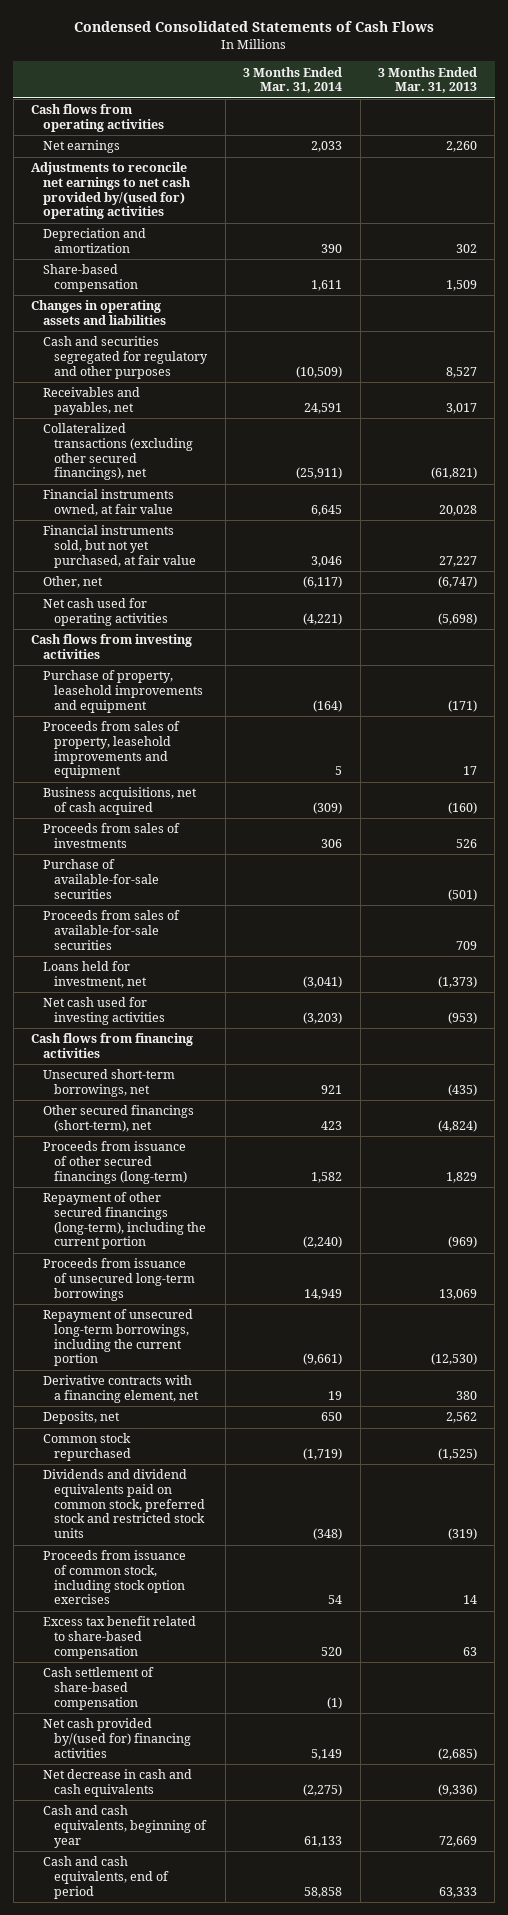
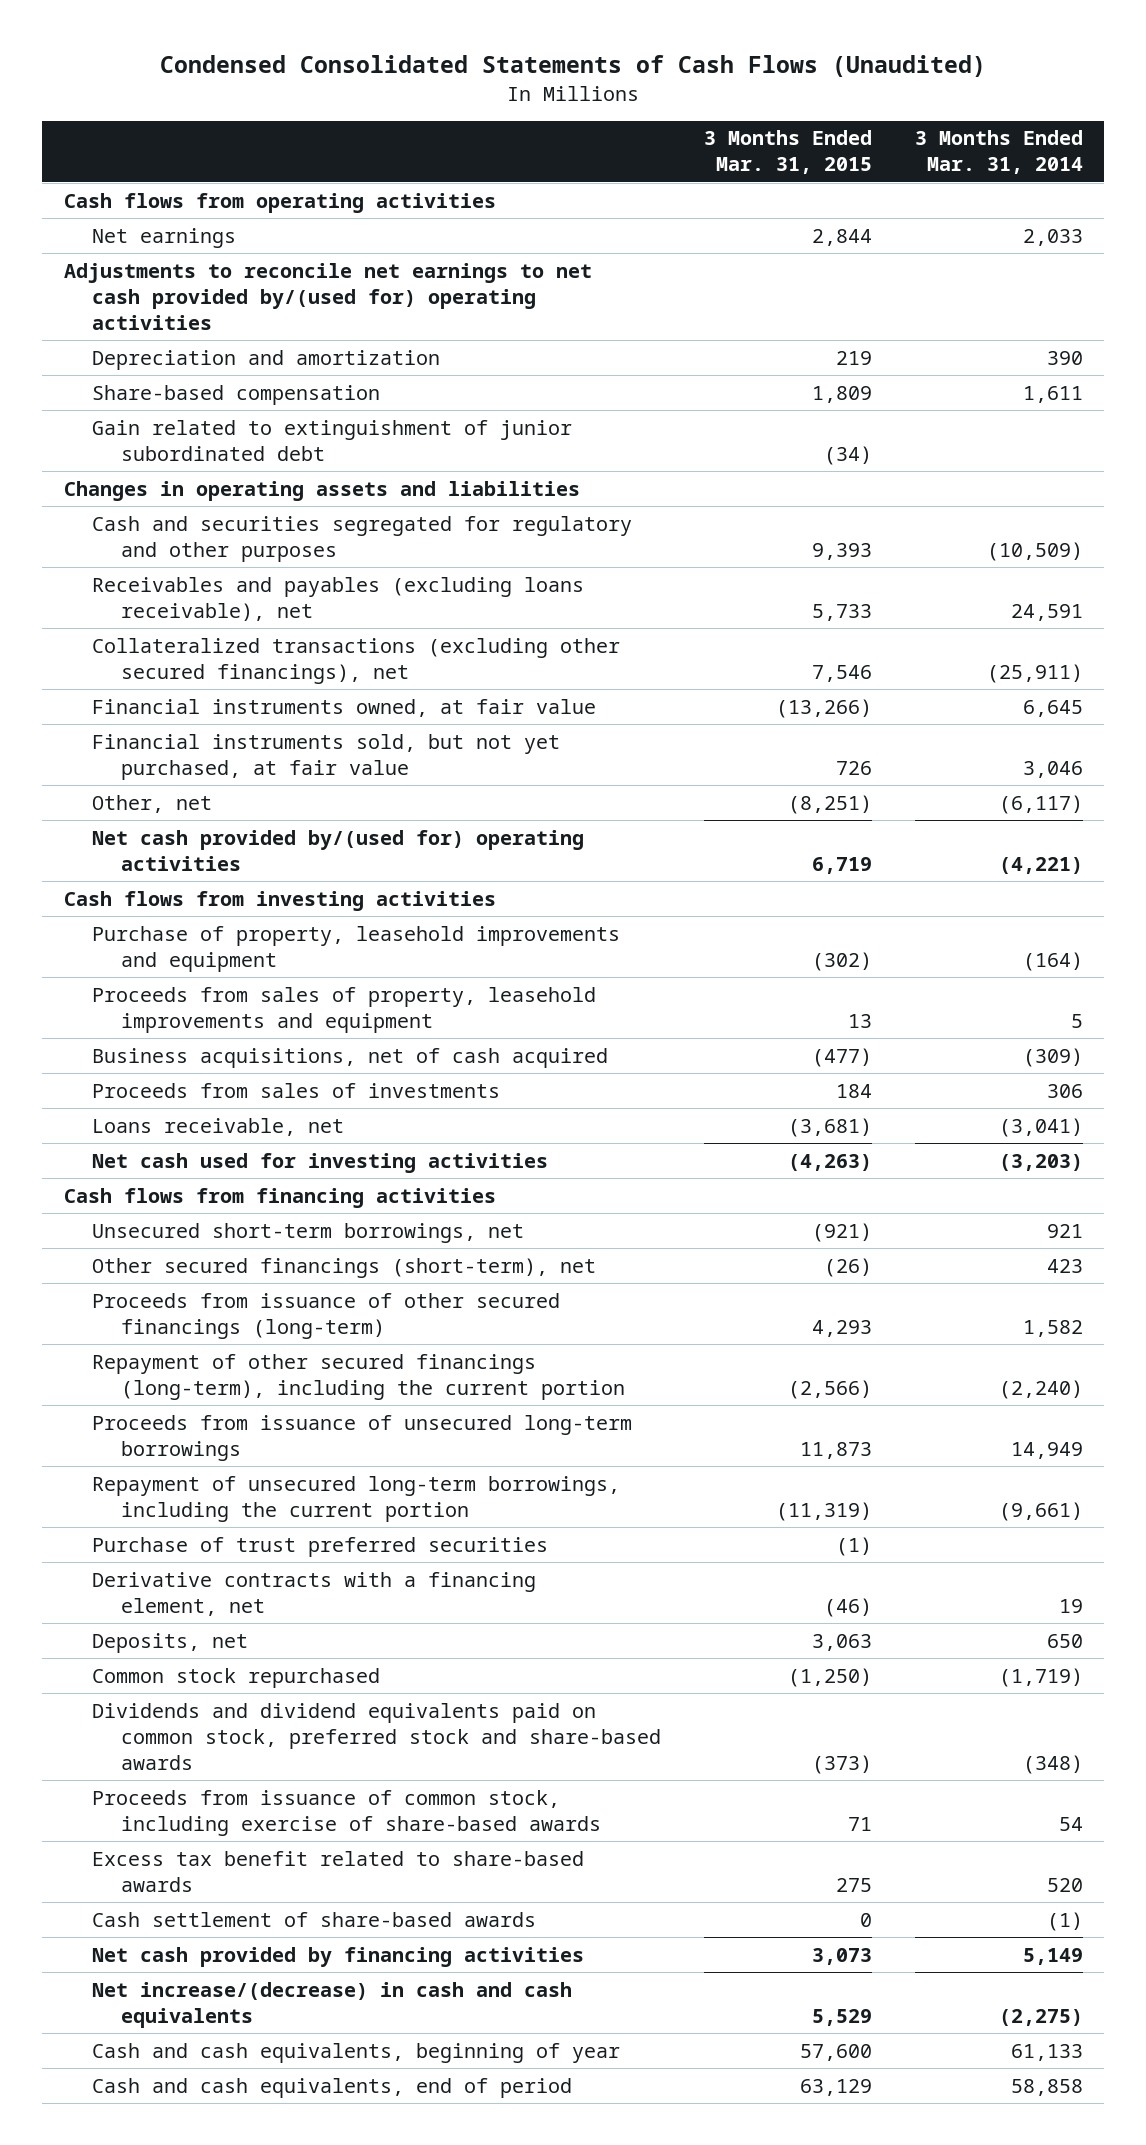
- Condensed Consolidated Statements of Cash Flows
+ Condensed Consolidated Statements of Cash Flows (Unaudited)
- | 3 Months Ended Mar. 31, 2014 | 3 Months Ended Mar. 31, 2013
+ | 3 Months Ended Mar. 31, 2015 | 3 Months Ended Mar. 31, 2014
+ Gain related to extinguishment of junior subordinated debt | (34) |
- Receivables and payables, net | 24,591 | 3,017
+ Receivables and payables (excluding loans receivable), net | 5,733 | 24,591
- Net cash used for operating activities | (4,221) | (5,698)
+ Net cash provided by/(used for) operating activities | 6,719 | (4,221)
- Purchase of available-for-sale securities | | (501)
- Proceeds from sales of available-for-sale securities | | 709
- Loans held for investment, net | (3,041) | (1,373)
+ Loans receivable, net | (3,681) | (3,041)
+ Purchase of trust preferred securities | (1) |
- Dividends and dividend equivalents paid on common stock, preferred stock and restricted stock units | (348) | (319)
- Proceeds from issuance of common stock, including stock option exercises | 54 | 14
- Excess tax benefit related to share-based compensation | 520 | 63
- Cash settlement of share-based compensation | (1) |
- Net cash provided by/(used for) financing activities | 5,149 | (2,685)
- Net decrease in cash and cash equivalents | (2,275) | (9,336)
+ Dividends and dividend equivalents paid on common stock, preferred stock and share-based awards | (373) | (348)
+ Proceeds from issuance of common stock, including exercise of share-based awards | 71 | 54
+ Excess tax benefit related to share-based awards | 275 | 520
+ Cash settlement of share-based awards | 0 | (1)
+ Net cash provided by financing activities | 3,073 | 5,149
+ Net increase/(decrease) in cash and cash equivalents | 5,529 | (2,275)

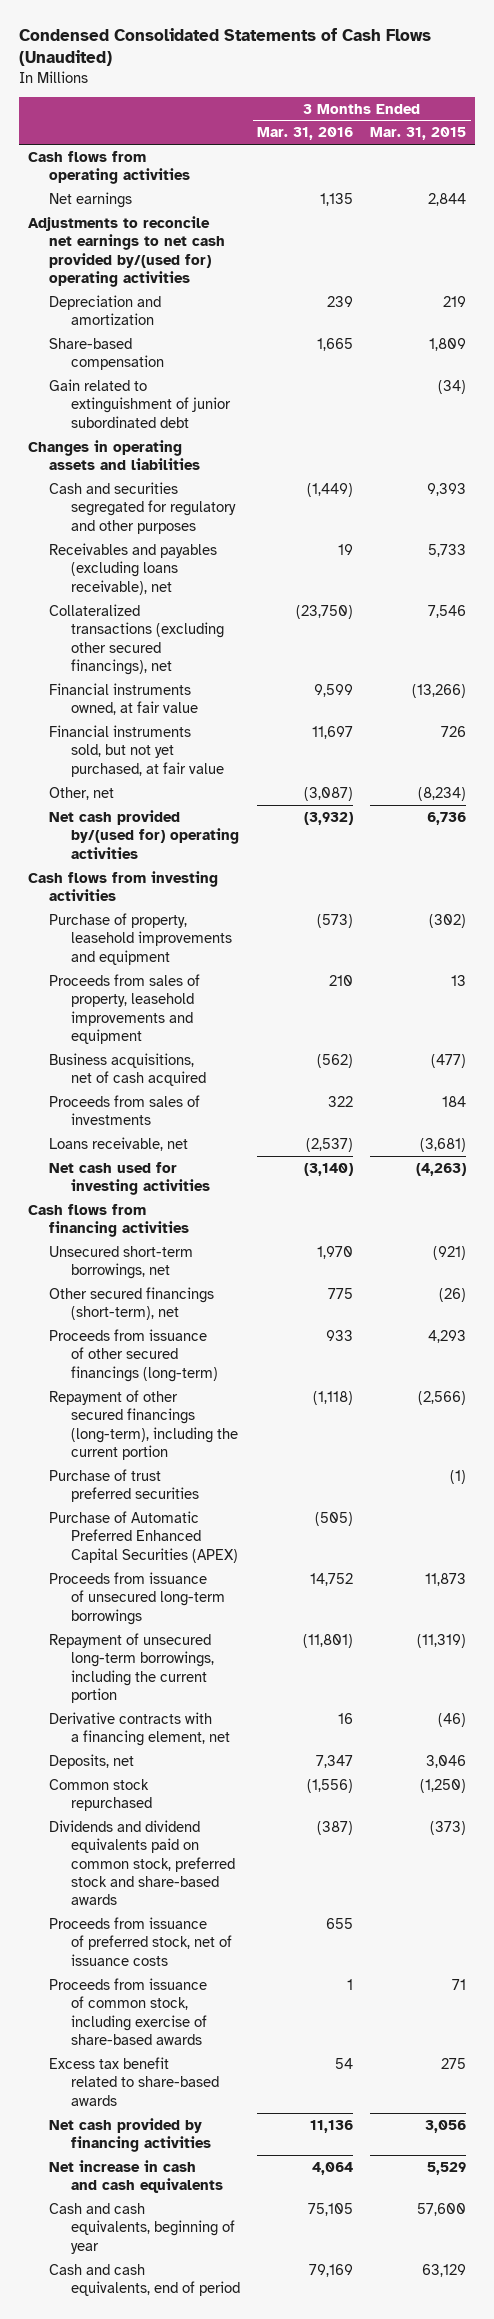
- | 3 Months Ended Mar. 31, 2015 | 3 Months Ended Mar. 31, 2014
+ | 3 Months Ended Mar. 31, 2016 | 3 Months Ended Mar. 31, 2015
- Other, net | (8,251) | (6,117)
- Net cash provided by/(used for) operating activities | 6,719 | (4,221)
+ Other, net | (3,087) | (8,234)
+ Net cash provided by/(used for) operating activities | (3,932) | 6,736
moved up: Purchase of trust preferred securities | | (1)
+ Purchase of Automatic Preferred Enhanced Capital Securities (APEX) | (505) |
- Deposits, net | 3,063 | 650
+ Deposits, net | 7,347 | 3,046
+ Proceeds from issuance of preferred stock, net of issuance costs | 655 |
- Cash settlement of share-based awards | 0 | (1)
- Net cash provided by financing activities | 3,073 | 5,149
- Net increase/(decrease) in cash and cash equivalents | 5,529 | (2,275)
+ Net cash provided by financing activities | 11,136 | 3,056
+ Net increase in cash and cash equivalents | 4,064 | 5,529

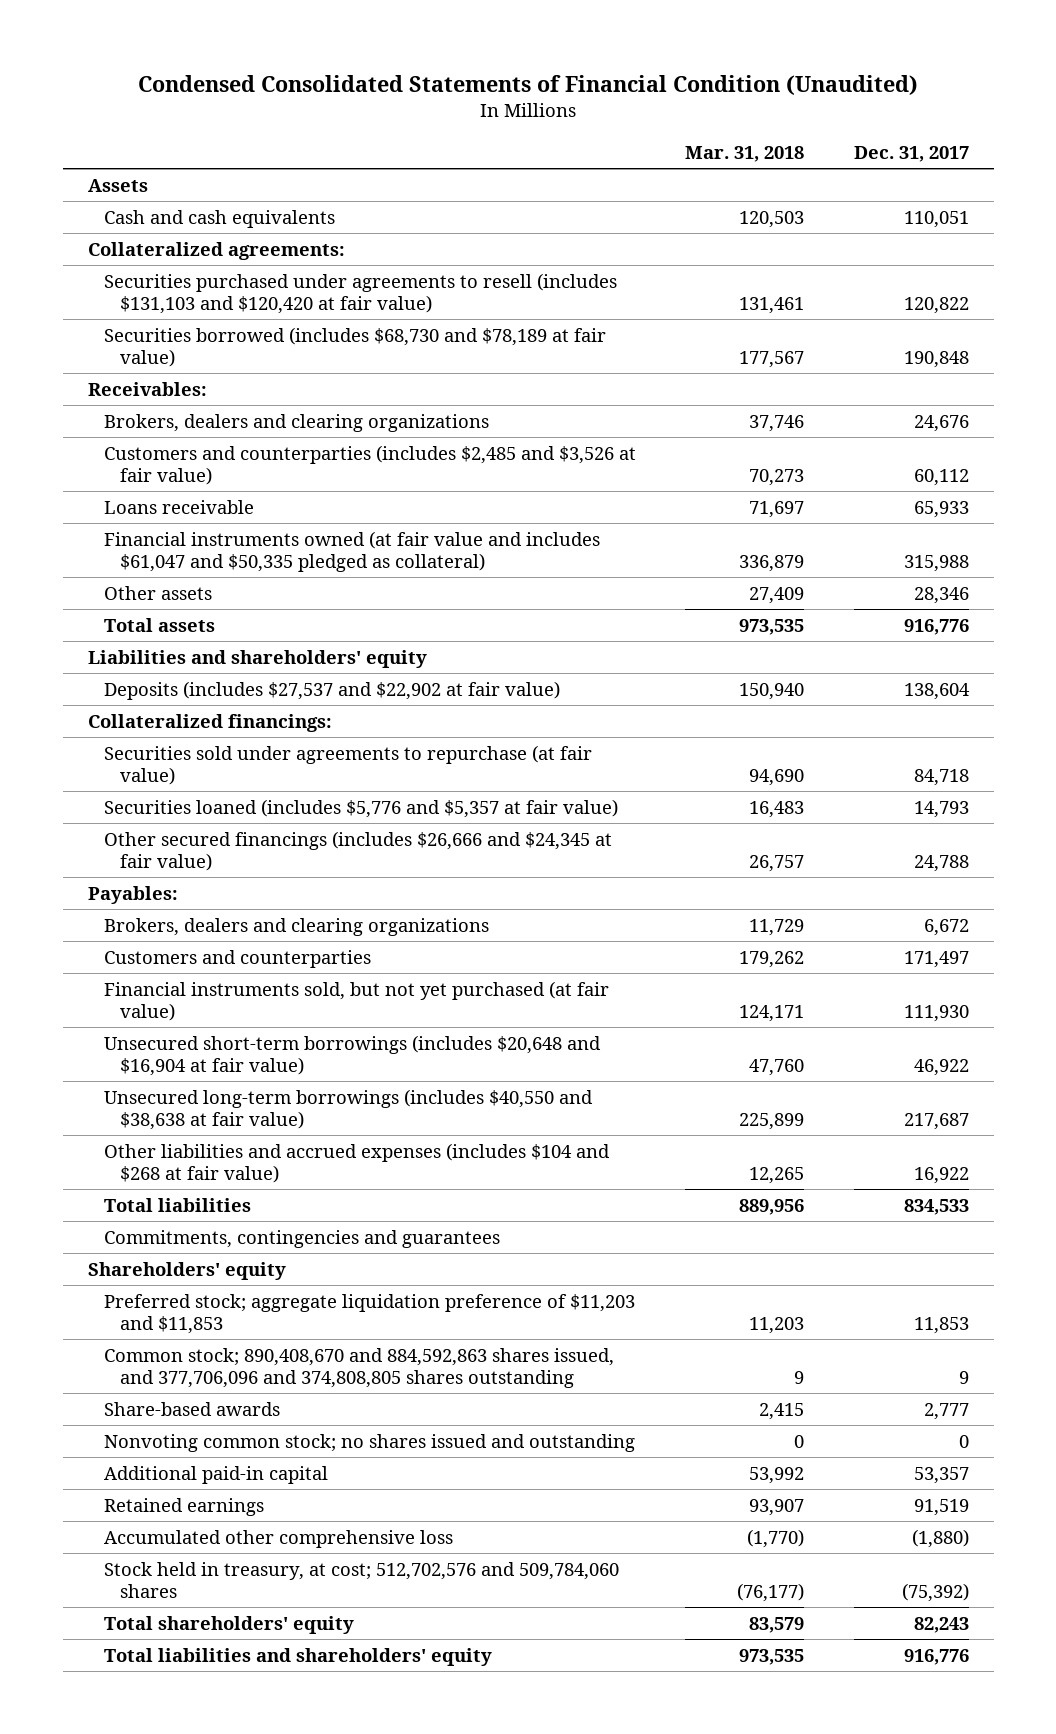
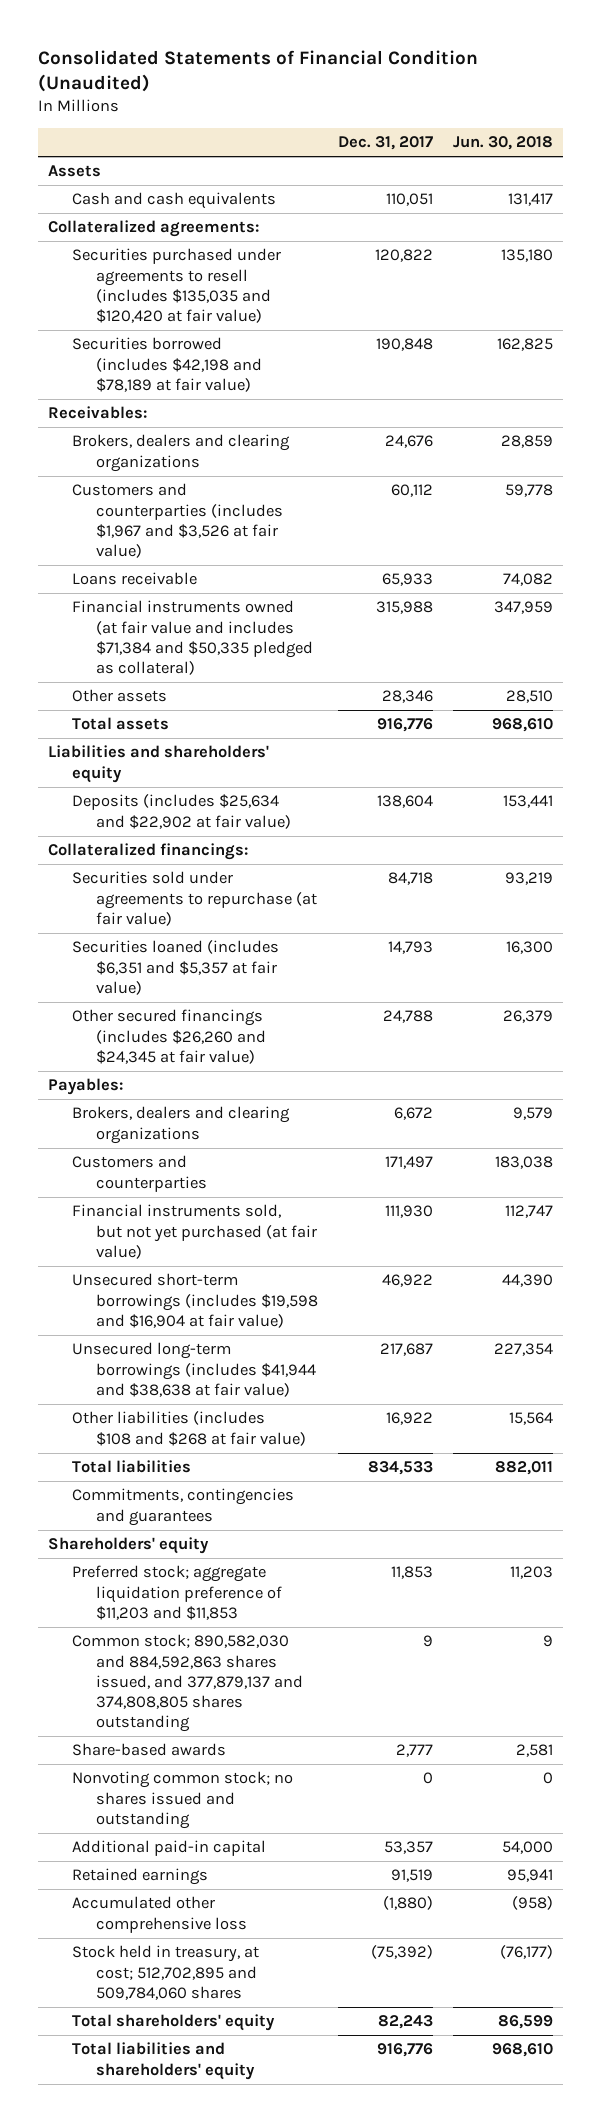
- Condensed Consolidated Statements of Financial Condition (Unaudited)
+ Consolidated Statements of Financial Condition (Unaudited)
- | Mar. 31, 2018 | Dec. 31, 2017
+ | Dec. 31, 2017 | Jun. 30, 2018
- Securities purchased under agreements to resell (includes $131,103 and $120,420 at fair value) | 131,461 | 120,822
- Securities borrowed (includes $68,730 and $78,189 at fair value) | 177,567 | 190,848
+ Securities purchased under agreements to resell (includes $135,035 and $120,420 at fair value) | 120,822 | 135,180
+ Securities borrowed (includes $42,198 and $78,189 at fair value) | 190,848 | 162,825
- Customers and counterparties (includes $2,485 and $3,526 at fair value) | 70,273 | 60,112
+ Customers and counterparties (includes $1,967 and $3,526 at fair value) | 60,112 | 59,778
- Financial instruments owned (at fair value and includes $61,047 and $50,335 pledged as collateral) | 336,879 | 315,988
+ Financial instruments owned (at fair value and includes $71,384 and $50,335 pledged as collateral) | 315,988 | 347,959
- Deposits (includes $27,537 and $22,902 at fair value) | 150,940 | 138,604
+ Deposits (includes $25,634 and $22,902 at fair value) | 138,604 | 153,441
- Securities loaned (includes $5,776 and $5,357 at fair value) | 16,483 | 14,793
- Other secured financings (includes $26,666 and $24,345 at fair value) | 26,757 | 24,788
+ Securities loaned (includes $6,351 and $5,357 at fair value) | 14,793 | 16,300
+ Other secured financings (includes $26,260 and $24,345 at fair value) | 24,788 | 26,379
- Unsecured short-term borrowings (includes $20,648 and $16,904 at fair value) | 47,760 | 46,922
- Unsecured long-term borrowings (includes $40,550 and $38,638 at fair value) | 225,899 | 217,687
- Other liabilities and accrued expenses (includes $104 and $268 at fair value) | 12,265 | 16,922
+ Unsecured short-term borrowings (includes $19,598 and $16,904 at fair value) | 46,922 | 44,390
+ Unsecured long-term borrowings (includes $41,944 and $38,638 at fair value) | 217,687 | 227,354
+ Other liabilities (includes $108 and $268 at fair value) | 16,922 | 15,564
- Common stock; 890,408,670 and 884,592,863 shares issued, and 377,706,096 and 374,808,805 shares outstanding | 9 | 9
+ Common stock; 890,582,030 and 884,592,863 shares issued, and 377,879,137 and 374,808,805 shares outstanding | 9 | 9
- Stock held in treasury, at cost; 512,702,576 and 509,784,060 shares | (76,177) | (75,392)
+ Stock held in treasury, at cost; 512,702,895 and 509,784,060 shares | (75,392) | (76,177)

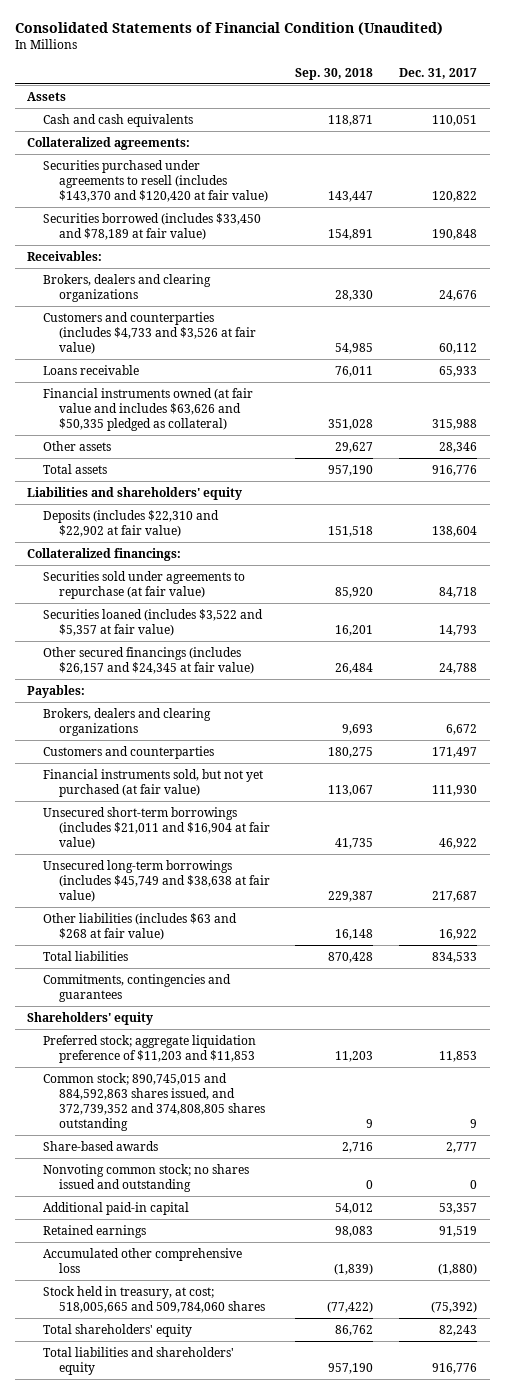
- | Dec. 31, 2017 | Jun. 30, 2018
+ | Sep. 30, 2018 | Dec. 31, 2017
- Securities purchased under agreements to resell (includes $135,035 and $120,420 at fair value) | 120,822 | 135,180
- Securities borrowed (includes $42,198 and $78,189 at fair value) | 190,848 | 162,825
+ Securities purchased under agreements to resell (includes $143,370 and $120,420 at fair value) | 143,447 | 120,822
+ Securities borrowed (includes $33,450 and $78,189 at fair value) | 154,891 | 190,848
- Customers and counterparties (includes $1,967 and $3,526 at fair value) | 60,112 | 59,778
+ Customers and counterparties (includes $4,733 and $3,526 at fair value) | 54,985 | 60,112
- Financial instruments owned (at fair value and includes $71,384 and $50,335 pledged as collateral) | 315,988 | 347,959
+ Financial instruments owned (at fair value and includes $63,626 and $50,335 pledged as collateral) | 351,028 | 315,988
- Deposits (includes $25,634 and $22,902 at fair value) | 138,604 | 153,441
+ Deposits (includes $22,310 and $22,902 at fair value) | 151,518 | 138,604
- Securities loaned (includes $6,351 and $5,357 at fair value) | 14,793 | 16,300
- Other secured financings (includes $26,260 and $24,345 at fair value) | 24,788 | 26,379
+ Securities loaned (includes $3,522 and $5,357 at fair value) | 16,201 | 14,793
+ Other secured financings (includes $26,157 and $24,345 at fair value) | 26,484 | 24,788
- Unsecured short-term borrowings (includes $19,598 and $16,904 at fair value) | 46,922 | 44,390
- Unsecured long-term borrowings (includes $41,944 and $38,638 at fair value) | 217,687 | 227,354
- Other liabilities (includes $108 and $268 at fair value) | 16,922 | 15,564
+ Unsecured short-term borrowings (includes $21,011 and $16,904 at fair value) | 41,735 | 46,922
+ Unsecured long-term borrowings (includes $45,749 and $38,638 at fair value) | 229,387 | 217,687
+ Other liabilities (includes $63 and $268 at fair value) | 16,148 | 16,922
- Common stock; 890,582,030 and 884,592,863 shares issued, and 377,879,137 and 374,808,805 shares outstanding | 9 | 9
+ Common stock; 890,745,015 and 884,592,863 shares issued, and 372,739,352 and 374,808,805 shares outstanding | 9 | 9
- Stock held in treasury, at cost; 512,702,895 and 509,784,060 shares | (75,392) | (76,177)
+ Stock held in treasury, at cost; 518,005,665 and 509,784,060 shares | (77,422) | (75,392)

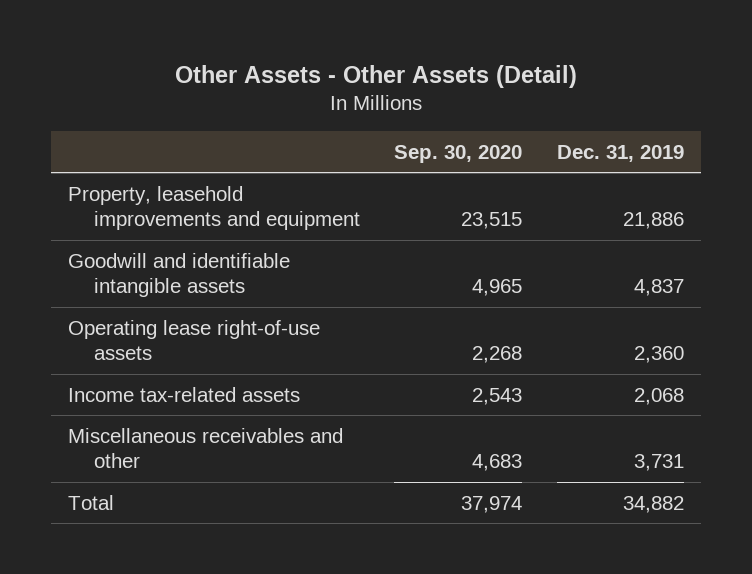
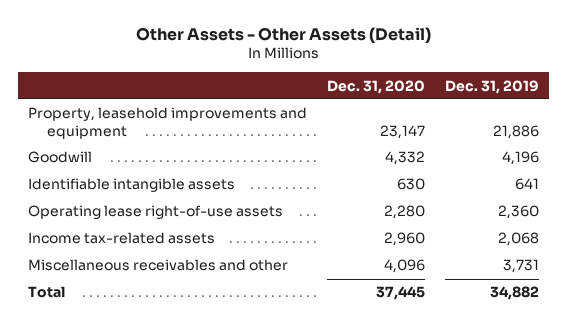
- | Sep. 30, 2020 | Dec. 31, 2019
+ | Dec. 31, 2020 | Dec. 31, 2019
- Goodwill and identifiable intangible assets | 4,965 | 4,837
+ Goodwill | 4,332 | 4,196
+ Identifiable intangible assets | 630 | 641

